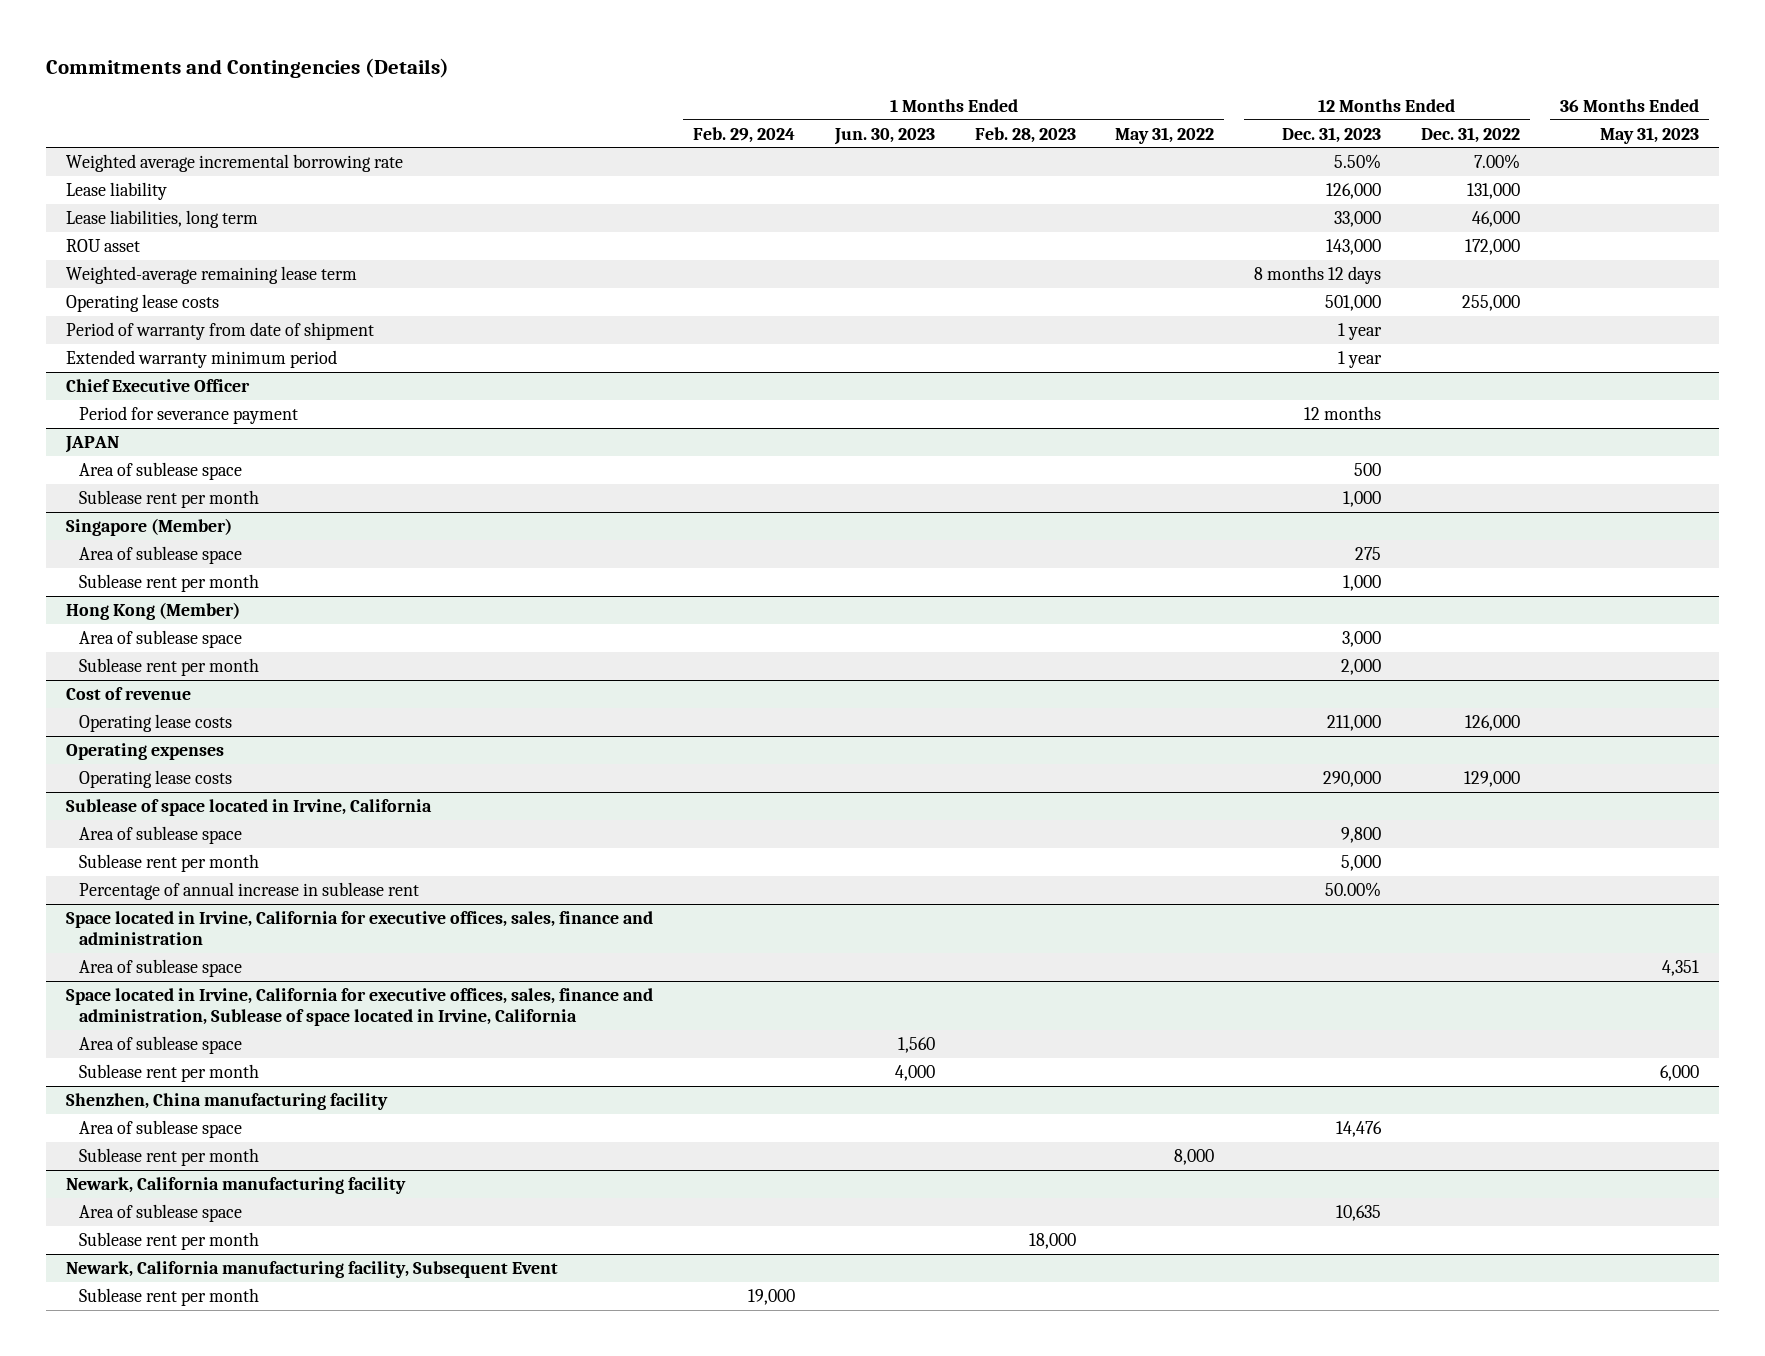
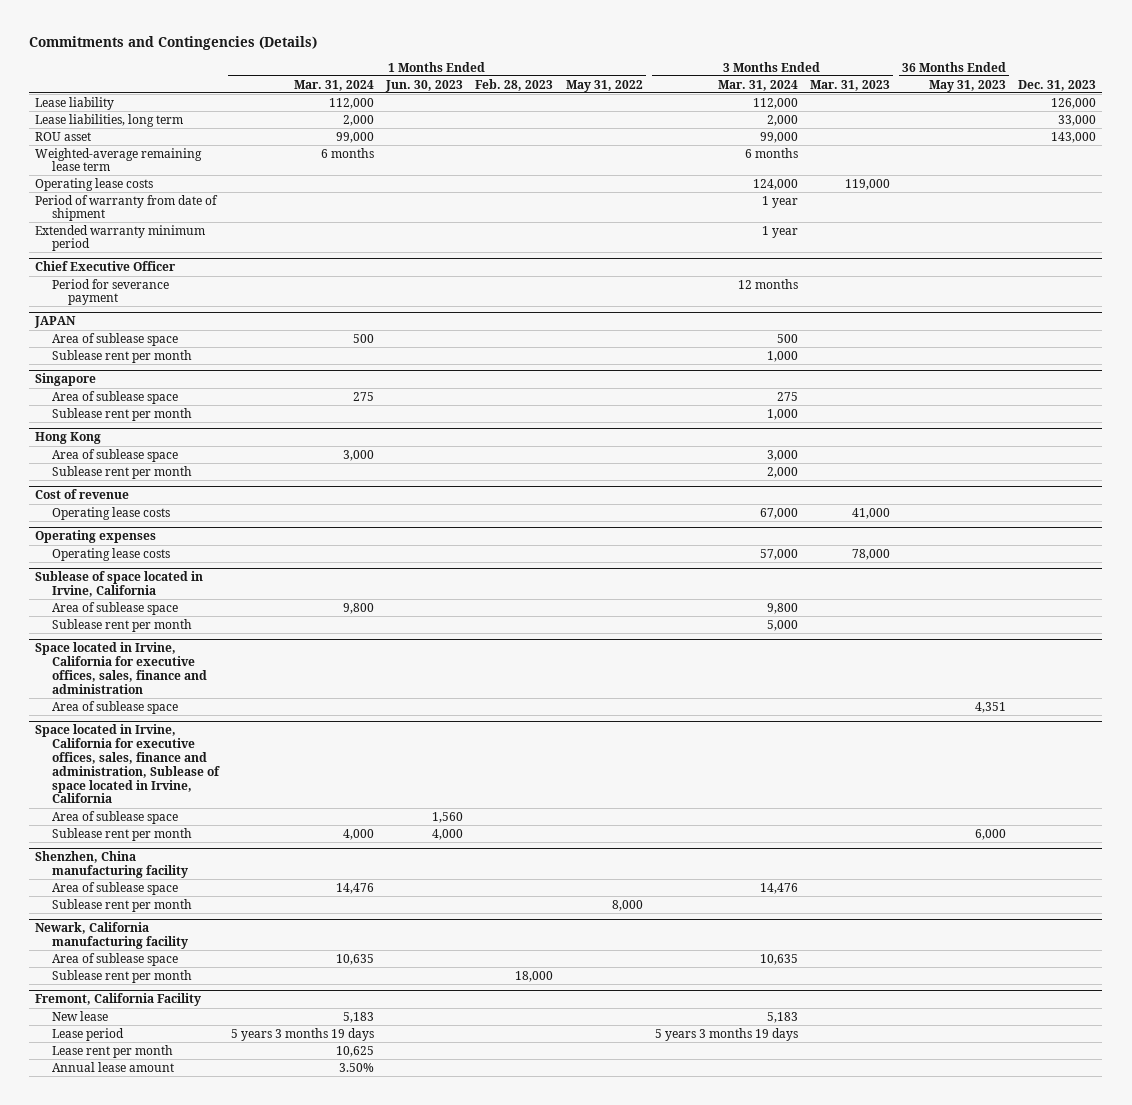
- | 1 Months Ended Feb. 29, 2024 | 1 Months Ended Jun. 30, 2023 | 1 Months Ended Feb. 28, 2023 | 1 Months Ended May 31, 2022 | 12 Months Ended Dec. 31, 2023 | 12 Months Ended Dec. 31, 2022 | 36 Months Ended May 31, 2023
+ | 1 Months Ended Mar. 31, 2024 | 1 Months Ended Jun. 30, 2023 | 1 Months Ended Feb. 28, 2023 | 1 Months Ended May 31, 2022 | 3 Months Ended Mar. 31, 2024 | 3 Months Ended Mar. 31, 2023 | 36 Months Ended May 31, 2023 | Dec. 31, 2023
- Weighted average incremental borrowing rate | | | | | 5.50% | 7.00% |
- Singapore (Member)
+ Singapore
- Hong Kong (Member)
+ Hong Kong
@ Sublease of space located in Irvine, California
- Percentage of annual increase in sublease rent | | | | | 50.00% | |
- Newark, California manufacturing facility, Subsequent Event
- Sublease rent per month | 19,000 | | | | | |
+ Fremont, California Facility
+ New lease | 5,183 | | | | 5,183 | | |
+ Lease period | 5 years 3 months 19 days | | | | 5 years 3 months 19 days | | |
+ Lease rent per month | 10,625 | | | | | | |
+ Annual lease amount | 3.50% | | | | | | |

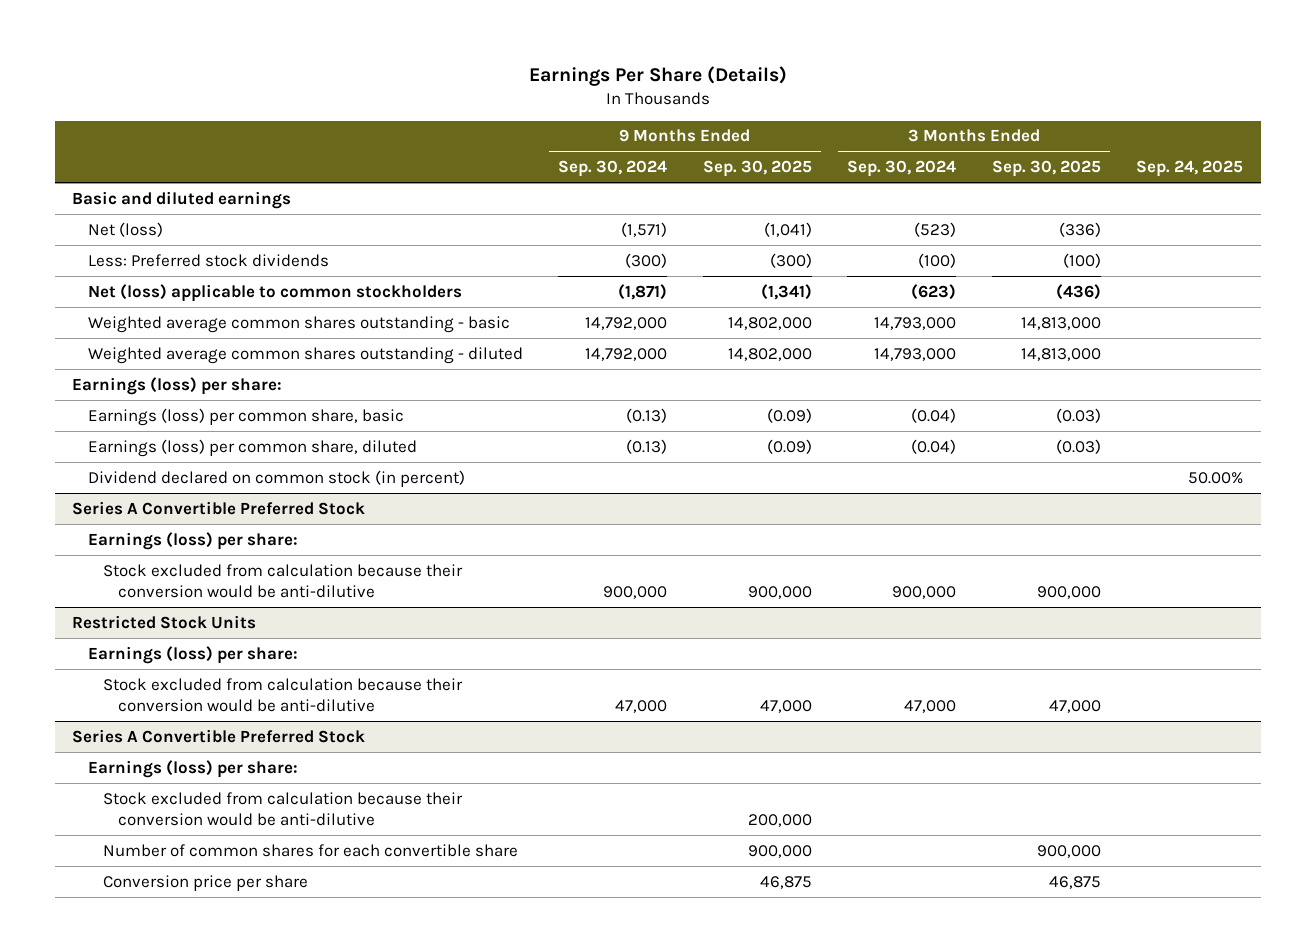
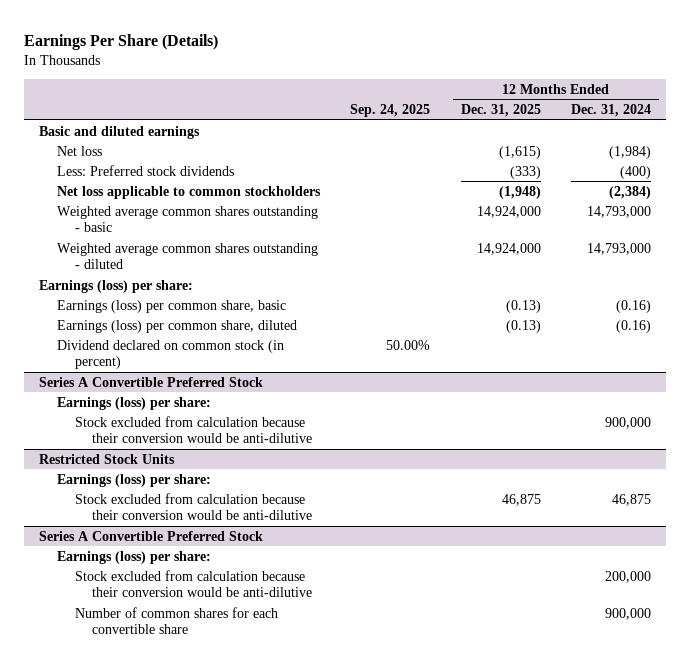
- | 9 Months Ended Sep. 30, 2024 | 9 Months Ended Sep. 30, 2025 | 3 Months Ended Sep. 30, 2024 | 3 Months Ended Sep. 30, 2025 | Sep. 24, 2025
+ | Sep. 24, 2025 | 12 Months Ended Dec. 31, 2025 | 12 Months Ended Dec. 31, 2024
- Net (loss) | (1,571) | (1,041) | (523) | (336) |
+ Net loss | | (1,615) | (1,984)
- Net (loss) applicable to common stockholders | (1,871) | (1,341) | (623) | (436) |
+ Net loss applicable to common stockholders | | (1,948) | (2,384)
@ Series A Convertible Preferred Stock
- Conversion price per share | | 46,875 | | 46,875 |

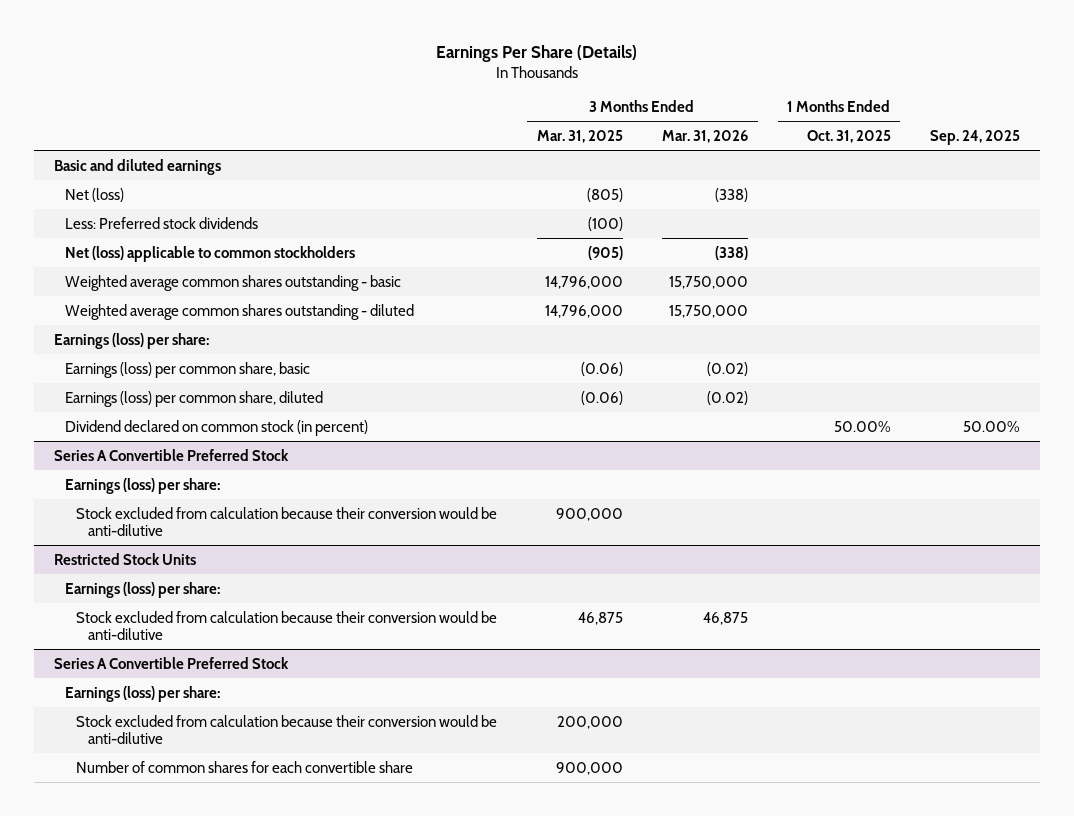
- | Sep. 24, 2025 | 12 Months Ended Dec. 31, 2025 | 12 Months Ended Dec. 31, 2024
+ | 3 Months Ended Mar. 31, 2025 | 3 Months Ended Mar. 31, 2026 | 1 Months Ended Oct. 31, 2025 | Sep. 24, 2025
- Net loss | | (1,615) | (1,984)
+ Net (loss) | (805) | (338) | |
- Net loss applicable to common stockholders | | (1,948) | (2,384)
+ Net (loss) applicable to common stockholders | (905) | (338) | |

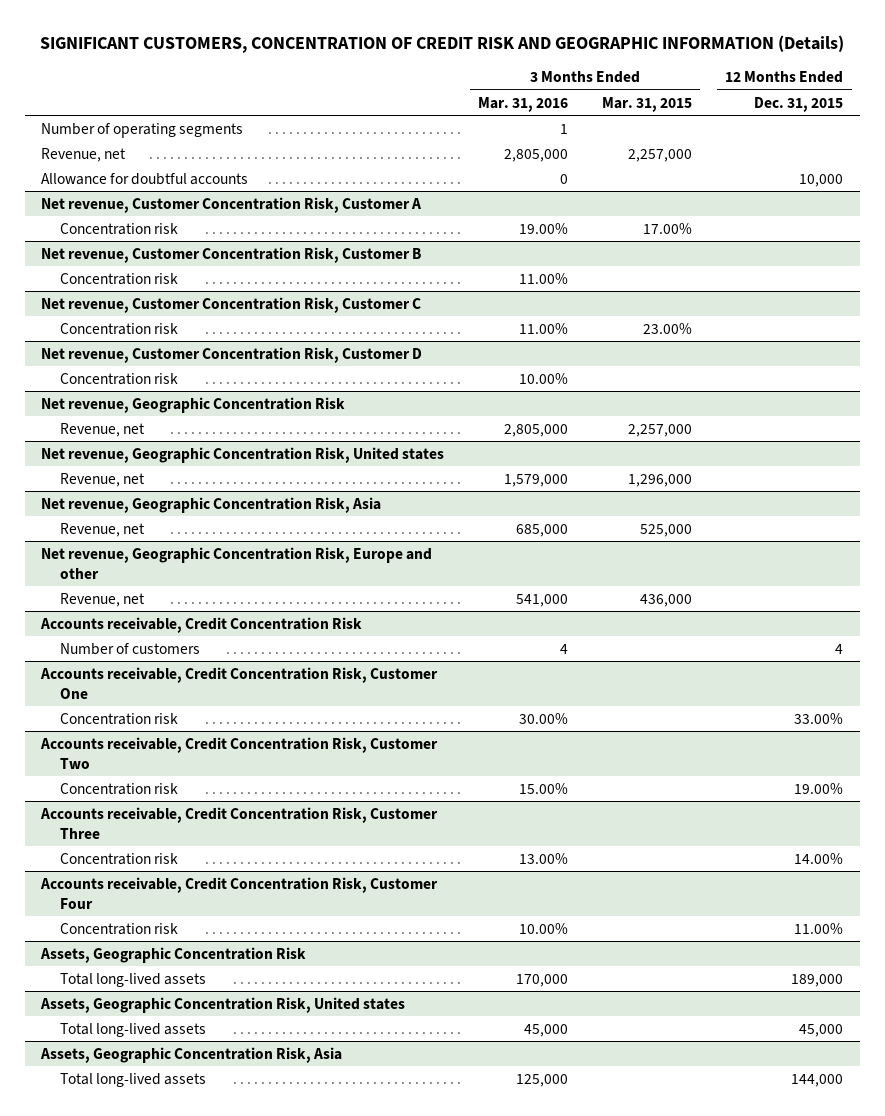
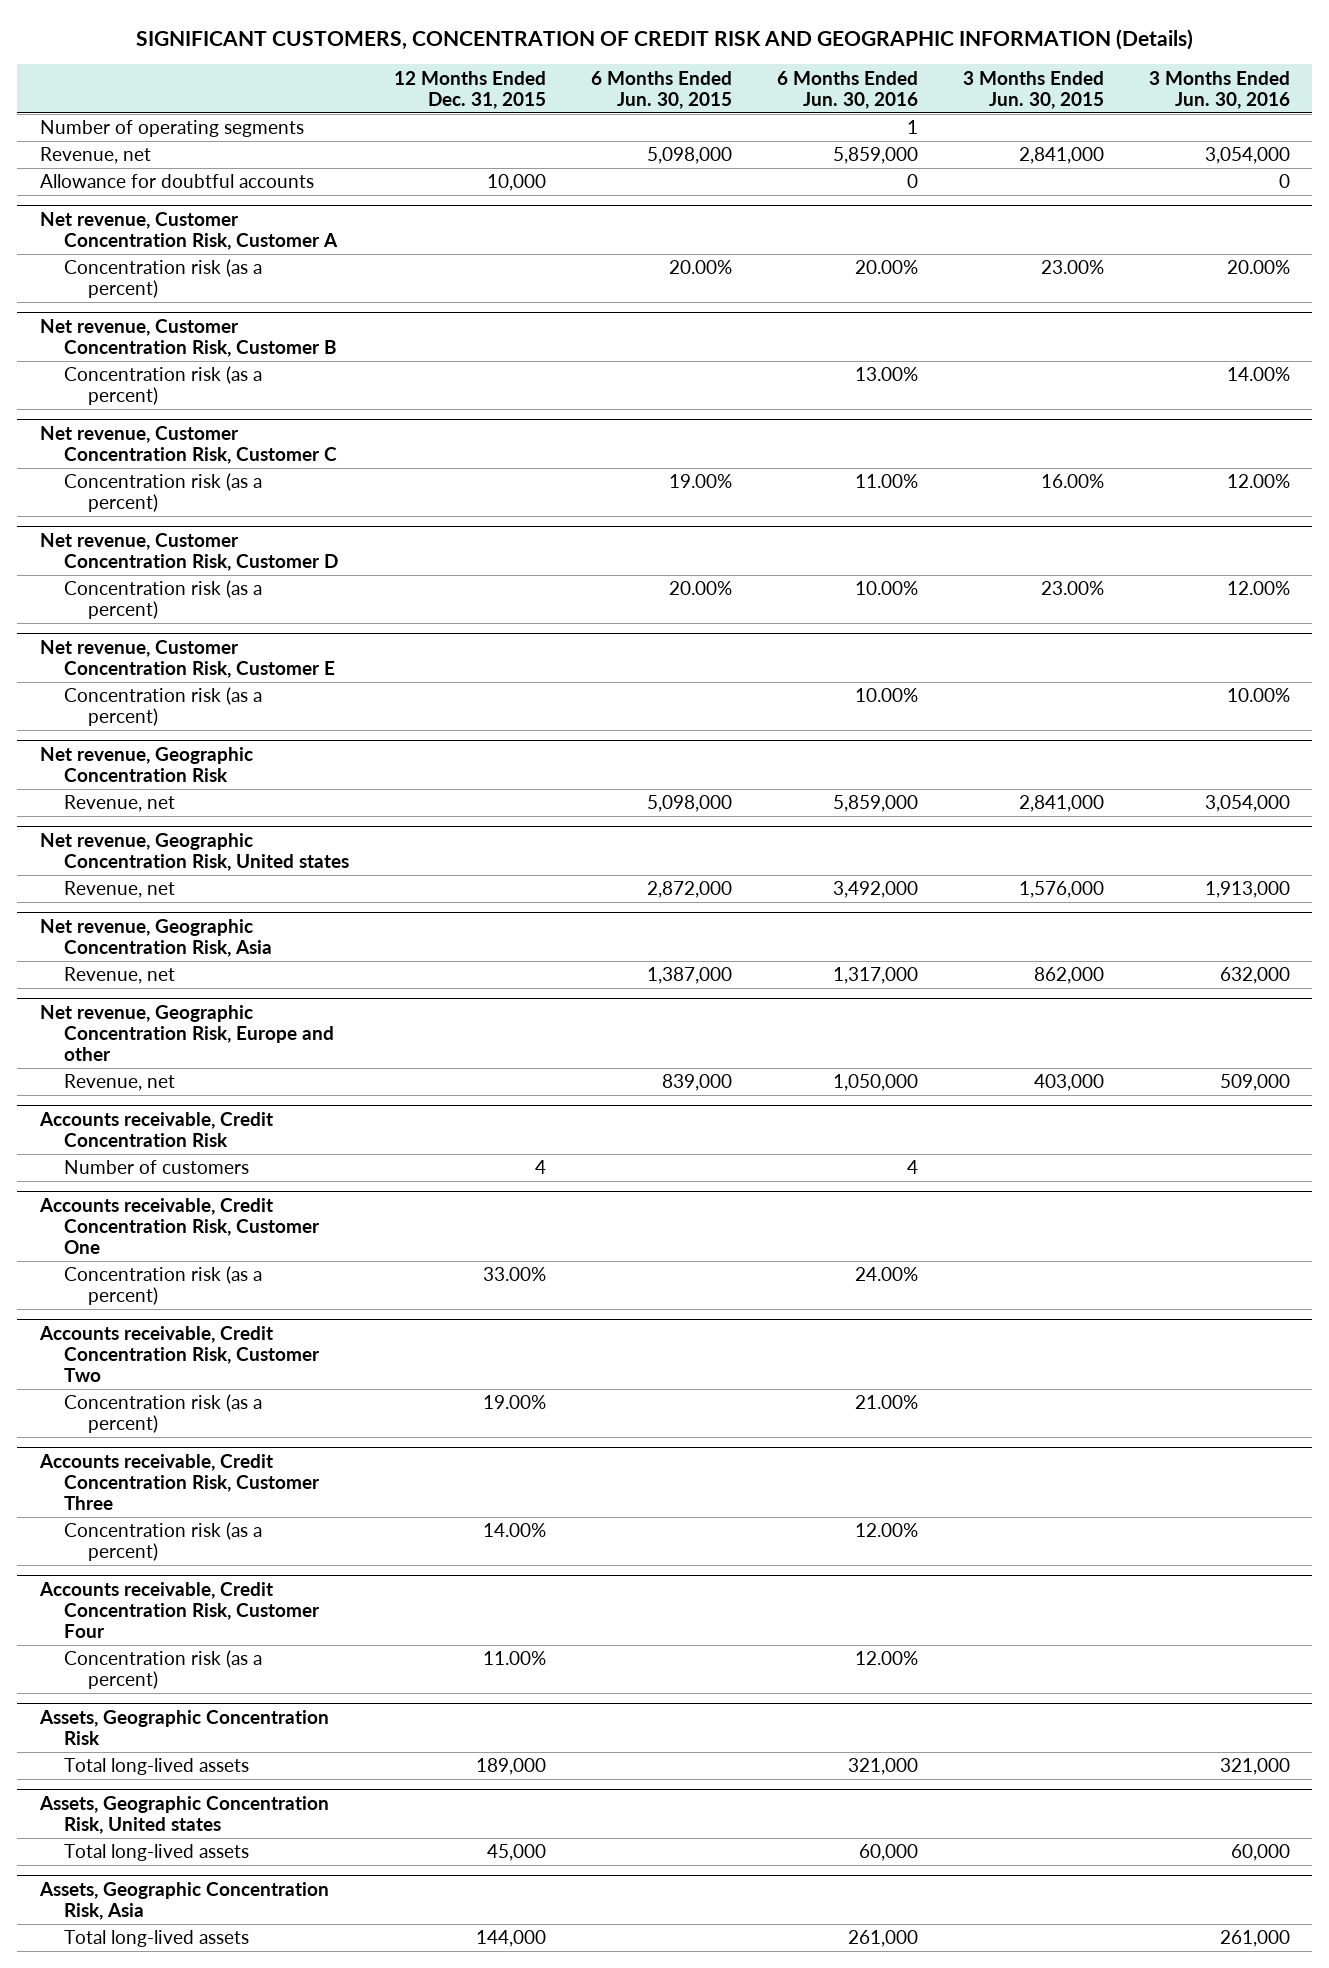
- | 3 Months Ended Mar. 31, 2016 | 3 Months Ended Mar. 31, 2015 | 12 Months Ended Dec. 31, 2015
+ | 12 Months Ended Dec. 31, 2015 | 6 Months Ended Jun. 30, 2015 | 6 Months Ended Jun. 30, 2016 | 3 Months Ended Jun. 30, 2015 | 3 Months Ended Jun. 30, 2016
@ Net revenue, Customer Concentration Risk, Customer A
- Concentration risk | 19.00% | 17.00% |
+ Concentration risk (as a percent) | | 20.00% | 20.00% | 23.00% | 20.00%
@ Net revenue, Customer Concentration Risk, Customer B
- Concentration risk | 11.00% | |
+ Concentration risk (as a percent) | | | 13.00% | | 14.00%
@ Net revenue, Customer Concentration Risk, Customer C
- Concentration risk | 11.00% | 23.00% |
+ Concentration risk (as a percent) | | 19.00% | 11.00% | 16.00% | 12.00%
@ Net revenue, Customer Concentration Risk, Customer D
- Concentration risk | 10.00% | |
+ Concentration risk (as a percent) | | 20.00% | 10.00% | 23.00% | 12.00%
+ Net revenue, Customer Concentration Risk, Customer E
+ Concentration risk (as a percent) | | | 10.00% | | 10.00%
@ Accounts receivable, Credit Concentration Risk, Customer One
- Concentration risk | 30.00% | | 33.00%
+ Concentration risk (as a percent) | 33.00% | | 24.00% | |
@ Accounts receivable, Credit Concentration Risk, Customer Two
- Concentration risk | 15.00% | | 19.00%
+ Concentration risk (as a percent) | 19.00% | | 21.00% | |
@ Accounts receivable, Credit Concentration Risk, Customer Three
- Concentration risk | 13.00% | | 14.00%
+ Concentration risk (as a percent) | 14.00% | | 12.00% | |
@ Accounts receivable, Credit Concentration Risk, Customer Four
- Concentration risk | 10.00% | | 11.00%
+ Concentration risk (as a percent) | 11.00% | | 12.00% | |

